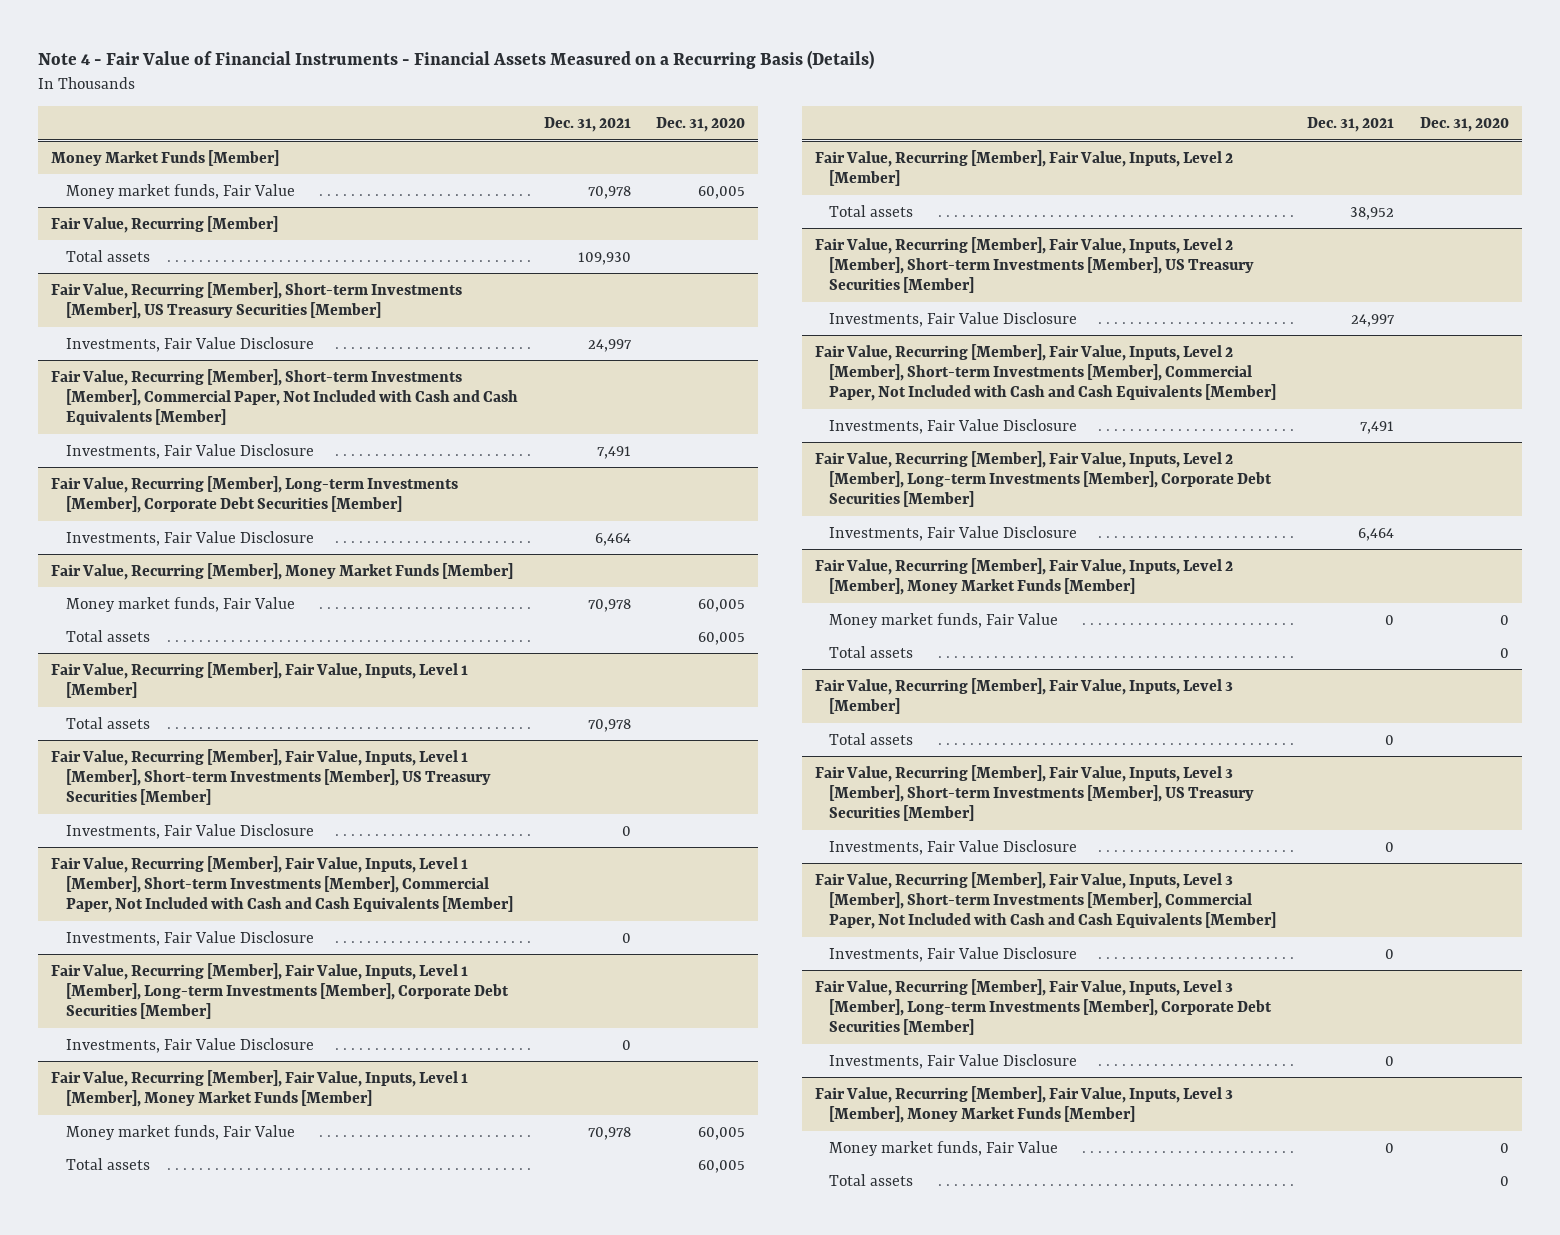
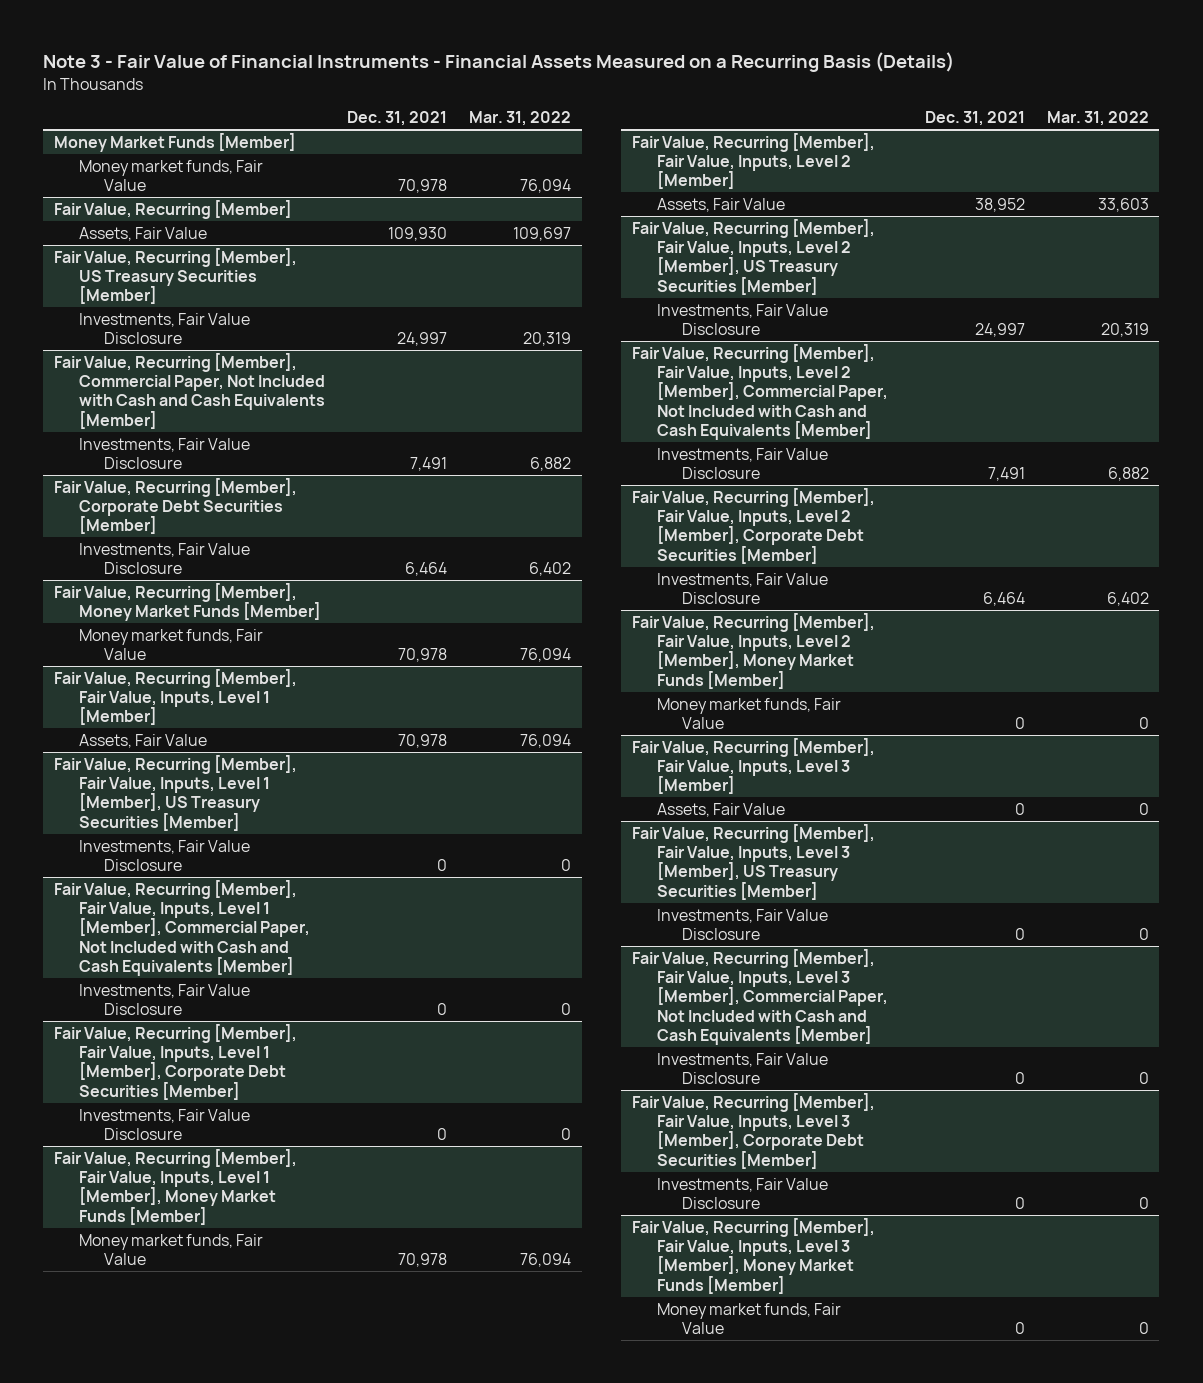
- Note 4 - Fair Value of Financial Instruments - Financial Assets Measured on a Recurring Basis (Details)
+ Note 3 - Fair Value of Financial Instruments - Financial Assets Measured on a Recurring Basis (Details)
- | Dec. 31, 2021 | Dec. 31, 2020
+ | Dec. 31, 2021 | Mar. 31, 2022
@ Fair Value, Recurring [Member]
- Total assets | 109,930 |
- Fair Value, Recurring [Member], Short-term Investments [Member], US Treasury Securities [Member]
@ Fair Value, Recurring [Member]
+ Assets, Fair Value | 109,930 | 109,697
+ Fair Value, Recurring [Member], US Treasury Securities [Member]
- Fair Value, Recurring [Member], Short-term Investments [Member], Commercial Paper, Not Included with Cash and Cash Equivalents [Member]
+ Fair Value, Recurring [Member], Commercial Paper, Not Included with Cash and Cash Equivalents [Member]
- Fair Value, Recurring [Member], Long-term Investments [Member], Corporate Debt Securities [Member]
+ Fair Value, Recurring [Member], Corporate Debt Securities [Member]
@ Fair Value, Recurring [Member], Money Market Funds [Member]
- Total assets | | 60,005
@ Fair Value, Recurring [Member], Fair Value, Inputs, Level 1 [Member]
- Total assets | 70,978 |
- Fair Value, Recurring [Member], Fair Value, Inputs, Level 1 [Member], Short-term Investments [Member], US Treasury Securities [Member]
@ Fair Value, Recurring [Member], Fair Value, Inputs, Level 1 [Member]
+ Assets, Fair Value | 70,978 | 76,094
+ Fair Value, Recurring [Member], Fair Value, Inputs, Level 1 [Member], US Treasury Securities [Member]
- Fair Value, Recurring [Member], Fair Value, Inputs, Level 1 [Member], Short-term Investments [Member], Commercial Paper, Not Included with Cash and Cash Equivalents [Member]
+ Fair Value, Recurring [Member], Fair Value, Inputs, Level 1 [Member], Commercial Paper, Not Included with Cash and Cash Equivalents [Member]
- Fair Value, Recurring [Member], Fair Value, Inputs, Level 1 [Member], Long-term Investments [Member], Corporate Debt Securities [Member]
+ Fair Value, Recurring [Member], Fair Value, Inputs, Level 1 [Member], Corporate Debt Securities [Member]
@ Fair Value, Recurring [Member], Fair Value, Inputs, Level 1 [Member], Money Market Funds [Member]
- Total assets | | 60,005
@ Fair Value, Recurring [Member], Fair Value, Inputs, Level 2 [Member]
- Total assets | 38,952 |
- Fair Value, Recurring [Member], Fair Value, Inputs, Level 2 [Member], Short-term Investments [Member], US Treasury Securities [Member]
@ Fair Value, Recurring [Member], Fair Value, Inputs, Level 2 [Member]
+ Assets, Fair Value | 38,952 | 33,603
+ Fair Value, Recurring [Member], Fair Value, Inputs, Level 2 [Member], US Treasury Securities [Member]
- Fair Value, Recurring [Member], Fair Value, Inputs, Level 2 [Member], Short-term Investments [Member], Commercial Paper, Not Included with Cash and Cash Equivalents [Member]
+ Fair Value, Recurring [Member], Fair Value, Inputs, Level 2 [Member], Commercial Paper, Not Included with Cash and Cash Equivalents [Member]
- Fair Value, Recurring [Member], Fair Value, Inputs, Level 2 [Member], Long-term Investments [Member], Corporate Debt Securities [Member]
+ Fair Value, Recurring [Member], Fair Value, Inputs, Level 2 [Member], Corporate Debt Securities [Member]
@ Fair Value, Recurring [Member], Fair Value, Inputs, Level 2 [Member], Money Market Funds [Member]
- Total assets | | 0
@ Fair Value, Recurring [Member], Fair Value, Inputs, Level 3 [Member]
- Total assets | 0 |
- Fair Value, Recurring [Member], Fair Value, Inputs, Level 3 [Member], Short-term Investments [Member], US Treasury Securities [Member]
@ Fair Value, Recurring [Member], Fair Value, Inputs, Level 3 [Member]
+ Assets, Fair Value | 0 | 0
+ Fair Value, Recurring [Member], Fair Value, Inputs, Level 3 [Member], US Treasury Securities [Member]
- Fair Value, Recurring [Member], Fair Value, Inputs, Level 3 [Member], Short-term Investments [Member], Commercial Paper, Not Included with Cash and Cash Equivalents [Member]
+ Fair Value, Recurring [Member], Fair Value, Inputs, Level 3 [Member], Commercial Paper, Not Included with Cash and Cash Equivalents [Member]
- Fair Value, Recurring [Member], Fair Value, Inputs, Level 3 [Member], Long-term Investments [Member], Corporate Debt Securities [Member]
+ Fair Value, Recurring [Member], Fair Value, Inputs, Level 3 [Member], Corporate Debt Securities [Member]
@ Fair Value, Recurring [Member], Fair Value, Inputs, Level 3 [Member], Money Market Funds [Member]
- Total assets | | 0

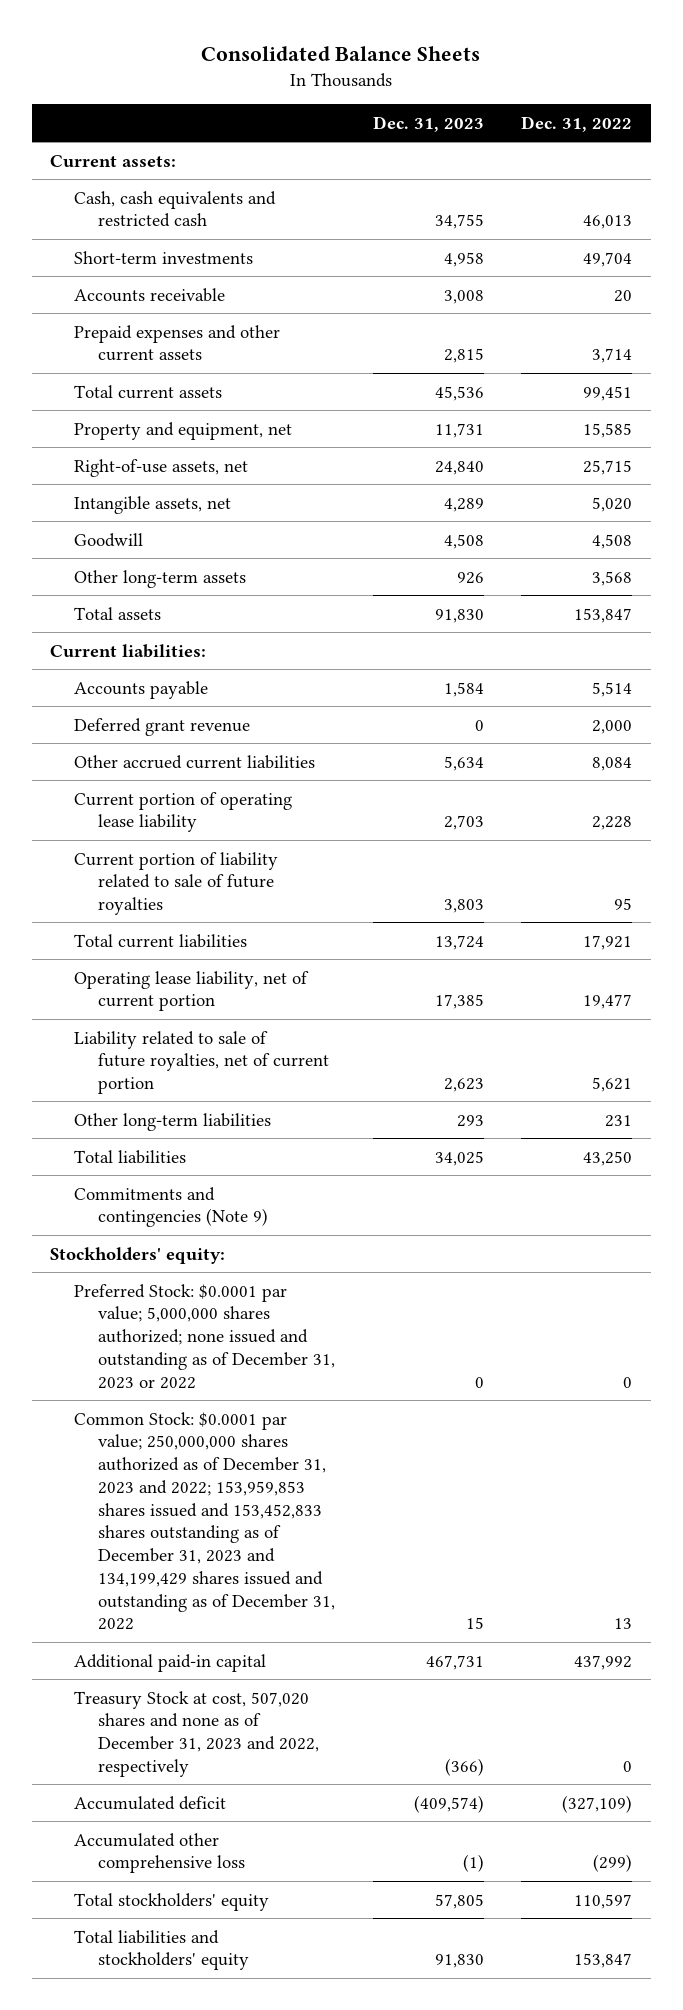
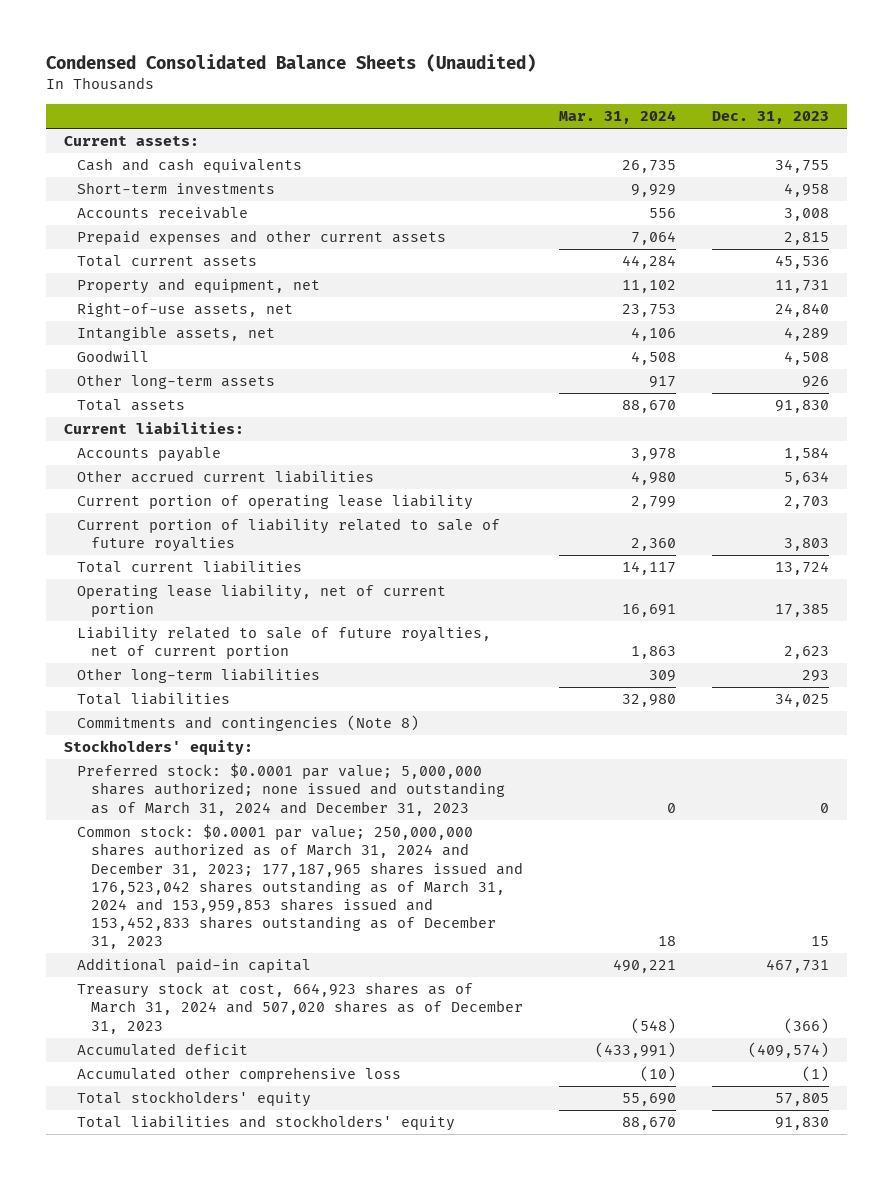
- Consolidated Balance Sheets
+ Condensed Consolidated Balance Sheets (Unaudited)
- | Dec. 31, 2023 | Dec. 31, 2022
+ | Mar. 31, 2024 | Dec. 31, 2023
- Cash, cash equivalents and restricted cash | 34,755 | 46,013
+ Cash and cash equivalents | 26,735 | 34,755
- Deferred grant revenue | 0 | 2,000
- Commitments and contingencies (Note 9)
+ Commitments and contingencies (Note 8)
- Preferred Stock: $0.0001 par value; 5,000,000 shares authorized; none issued and outstanding as of December 31, 2023 or 2022 | 0 | 0
- Common Stock: $0.0001 par value; 250,000,000 shares authorized as of December 31, 2023 and 2022; 153,959,853 shares issued and 153,452,833 shares outstanding as of December 31, 2023 and 134,199,429 shares issued and outstanding as of December 31, 2022 | 15 | 13
+ Preferred stock: $0.0001 par value; 5,000,000 shares authorized; none issued and outstanding as of March 31, 2024 and December 31, 2023 | 0 | 0
+ Common stock: $0.0001 par value; 250,000,000 shares authorized as of March 31, 2024 and December 31, 2023; 177,187,965 shares issued and 176,523,042 shares outstanding as of March 31, 2024 and 153,959,853 shares issued and 153,452,833 shares outstanding as of December 31, 2023 | 18 | 15
- Treasury Stock at cost, 507,020 shares and none as of December 31, 2023 and 2022, respectively | (366) | 0
+ Treasury stock at cost, 664,923 shares as of March 31, 2024 and 507,020 shares as of December 31, 2023 | (548) | (366)

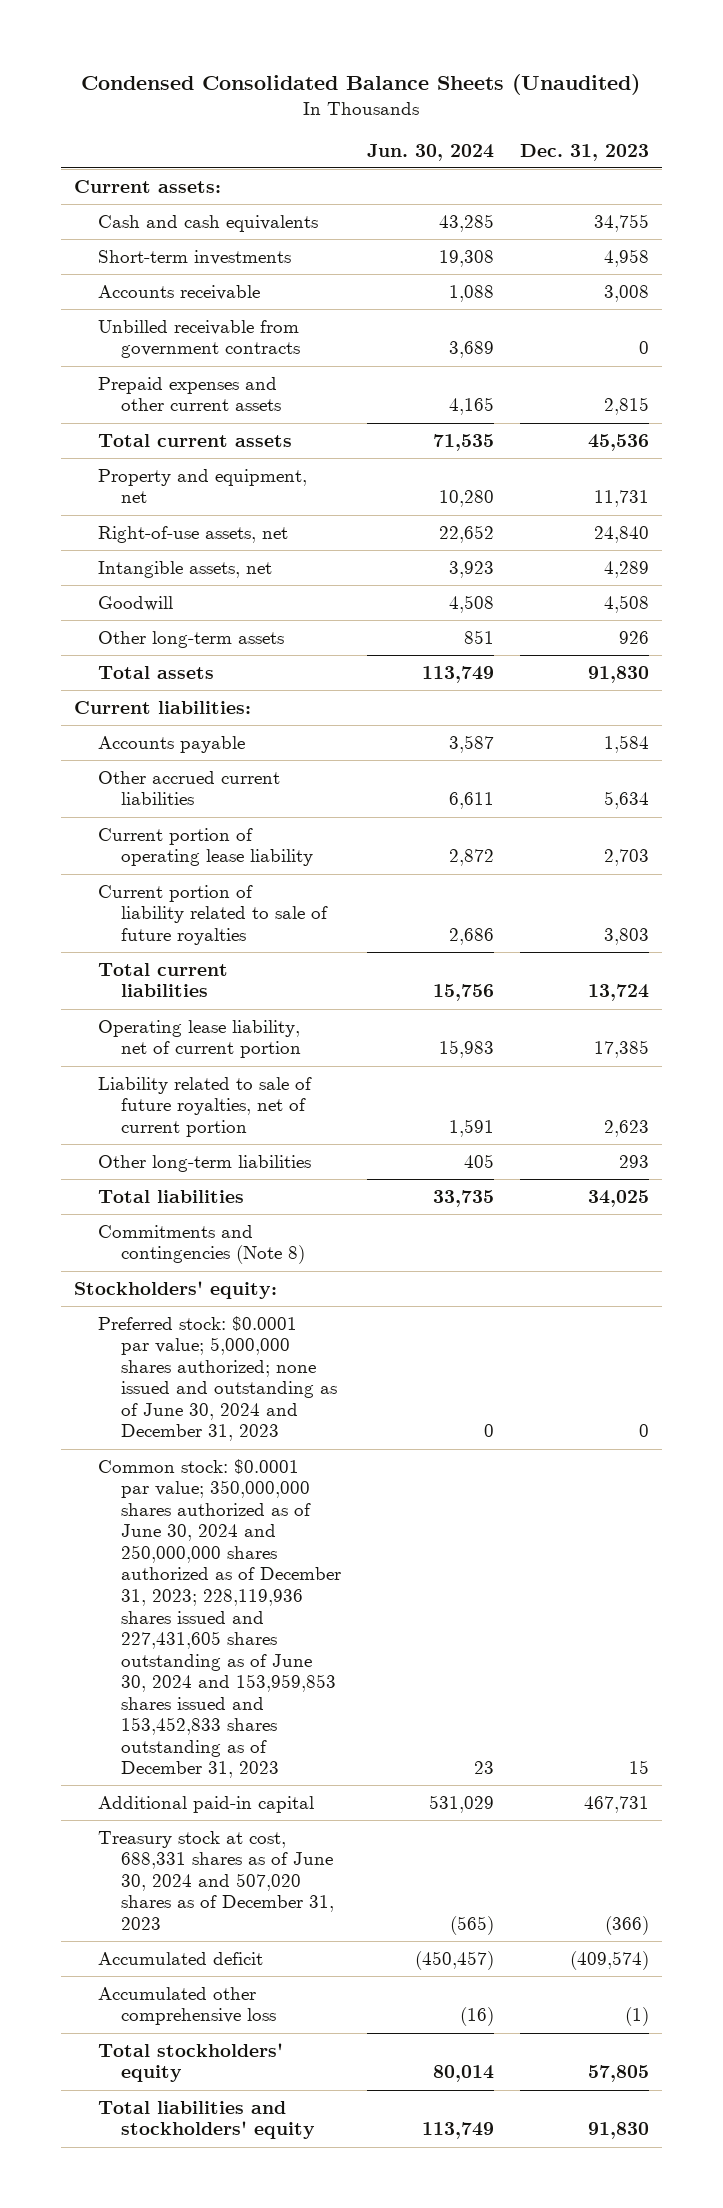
- | Mar. 31, 2024 | Dec. 31, 2023
+ | Jun. 30, 2024 | Dec. 31, 2023
+ Unbilled receivable from government contracts | 3,689 | 0
- Preferred stock: $0.0001 par value; 5,000,000 shares authorized; none issued and outstanding as of March 31, 2024 and December 31, 2023 | 0 | 0
- Common stock: $0.0001 par value; 250,000,000 shares authorized as of March 31, 2024 and December 31, 2023; 177,187,965 shares issued and 176,523,042 shares outstanding as of March 31, 2024 and 153,959,853 shares issued and 153,452,833 shares outstanding as of December 31, 2023 | 18 | 15
+ Preferred stock: $0.0001 par value; 5,000,000 shares authorized; none issued and outstanding as of June 30, 2024 and December 31, 2023 | 0 | 0
+ Common stock: $0.0001 par value; 350,000,000 shares authorized as of June 30, 2024 and 250,000,000 shares authorized as of December 31, 2023; 228,119,936 shares issued and 227,431,605 shares outstanding as of June 30, 2024 and 153,959,853 shares issued and 153,452,833 shares outstanding as of December 31, 2023 | 23 | 15
- Treasury stock at cost, 664,923 shares as of March 31, 2024 and 507,020 shares as of December 31, 2023 | (548) | (366)
+ Treasury stock at cost, 688,331 shares as of June 30, 2024 and 507,020 shares as of December 31, 2023 | (565) | (366)

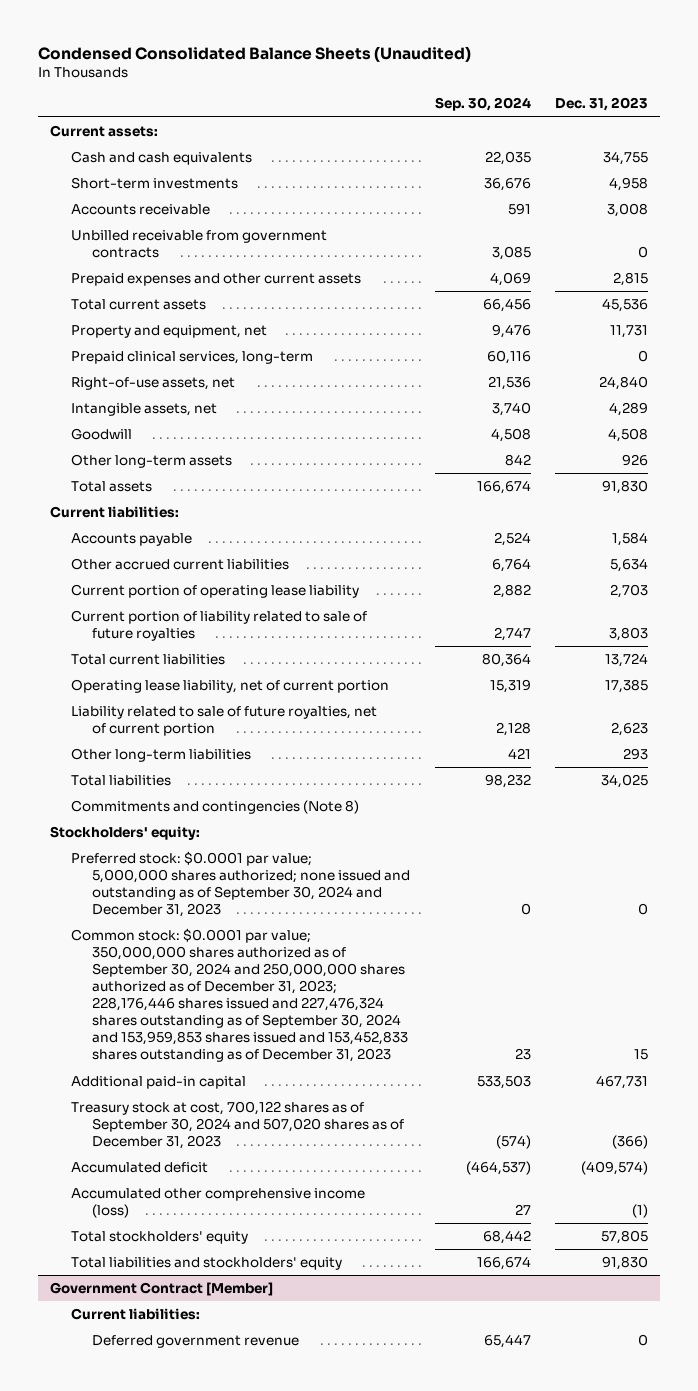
- | Jun. 30, 2024 | Dec. 31, 2023
+ | Sep. 30, 2024 | Dec. 31, 2023
+ Prepaid clinical services, long-term | 60,116 | 0
- Preferred stock: $0.0001 par value; 5,000,000 shares authorized; none issued and outstanding as of June 30, 2024 and December 31, 2023 | 0 | 0
- Common stock: $0.0001 par value; 350,000,000 shares authorized as of June 30, 2024 and 250,000,000 shares authorized as of December 31, 2023; 228,119,936 shares issued and 227,431,605 shares outstanding as of June 30, 2024 and 153,959,853 shares issued and 153,452,833 shares outstanding as of December 31, 2023 | 23 | 15
+ Preferred stock: $0.0001 par value; 5,000,000 shares authorized; none issued and outstanding as of September 30, 2024 and December 31, 2023 | 0 | 0
+ Common stock: $0.0001 par value; 350,000,000 shares authorized as of September 30, 2024 and 250,000,000 shares authorized as of December 31, 2023; 228,176,446 shares issued and 227,476,324 shares outstanding as of September 30, 2024 and 153,959,853 shares issued and 153,452,833 shares outstanding as of December 31, 2023 | 23 | 15
- Treasury stock at cost, 688,331 shares as of June 30, 2024 and 507,020 shares as of December 31, 2023 | (565) | (366)
+ Treasury stock at cost, 700,122 shares as of September 30, 2024 and 507,020 shares as of December 31, 2023 | (574) | (366)
- Accumulated other comprehensive loss | (16) | (1)
+ Accumulated other comprehensive income (loss) | 27 | (1)
+ Government Contract [Member]
+ Current liabilities:
+ Deferred government revenue | 65,447 | 0

